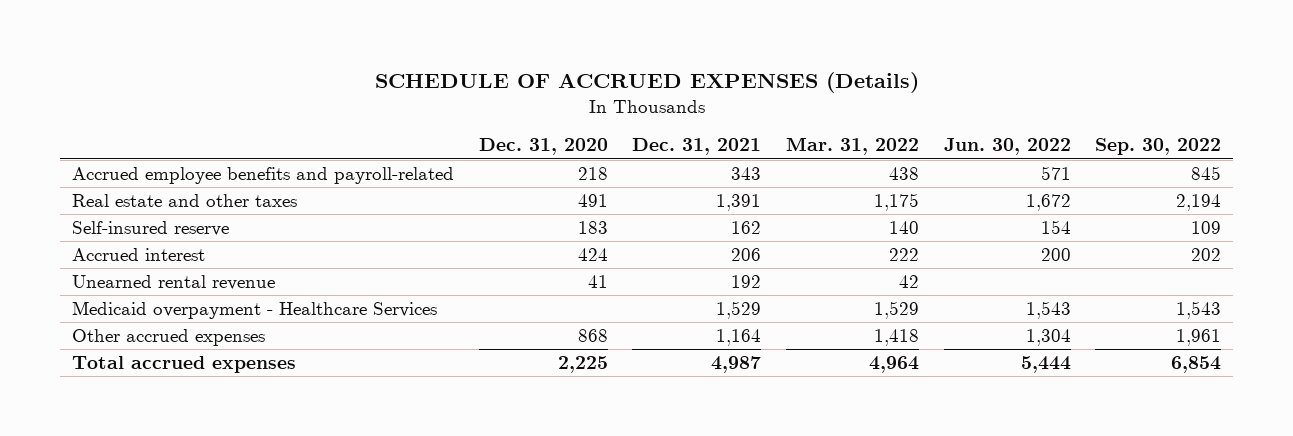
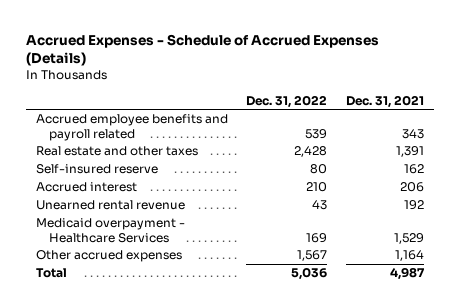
- SCHEDULE OF ACCRUED EXPENSES (Details)
+ Accrued Expenses - Schedule of Accrued Expenses (Details)
- | Dec. 31, 2020 | Dec. 31, 2021 | Mar. 31, 2022 | Jun. 30, 2022 | Sep. 30, 2022
+ | Dec. 31, 2022 | Dec. 31, 2021
- Accrued employee benefits and payroll-related | 218 | 343 | 438 | 571 | 845
+ Accrued employee benefits and payroll related | 539 | 343
- Total accrued expenses | 2,225 | 4,987 | 4,964 | 5,444 | 6,854
+ Total | 5,036 | 4,987

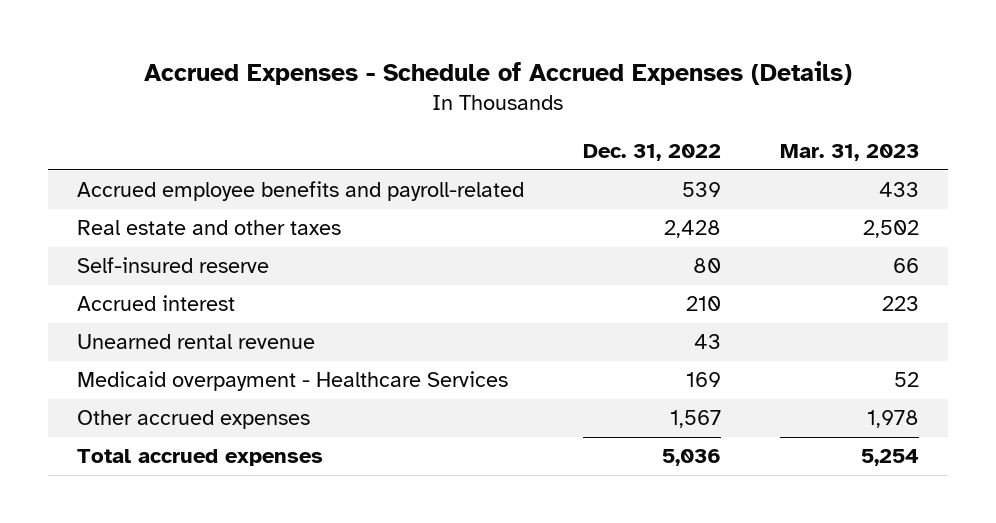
- | Dec. 31, 2022 | Dec. 31, 2021
+ | Dec. 31, 2022 | Mar. 31, 2023
- Accrued employee benefits and payroll related | 539 | 343
+ Accrued employee benefits and payroll-related | 539 | 433
- Total | 5,036 | 4,987
+ Total accrued expenses | 5,036 | 5,254

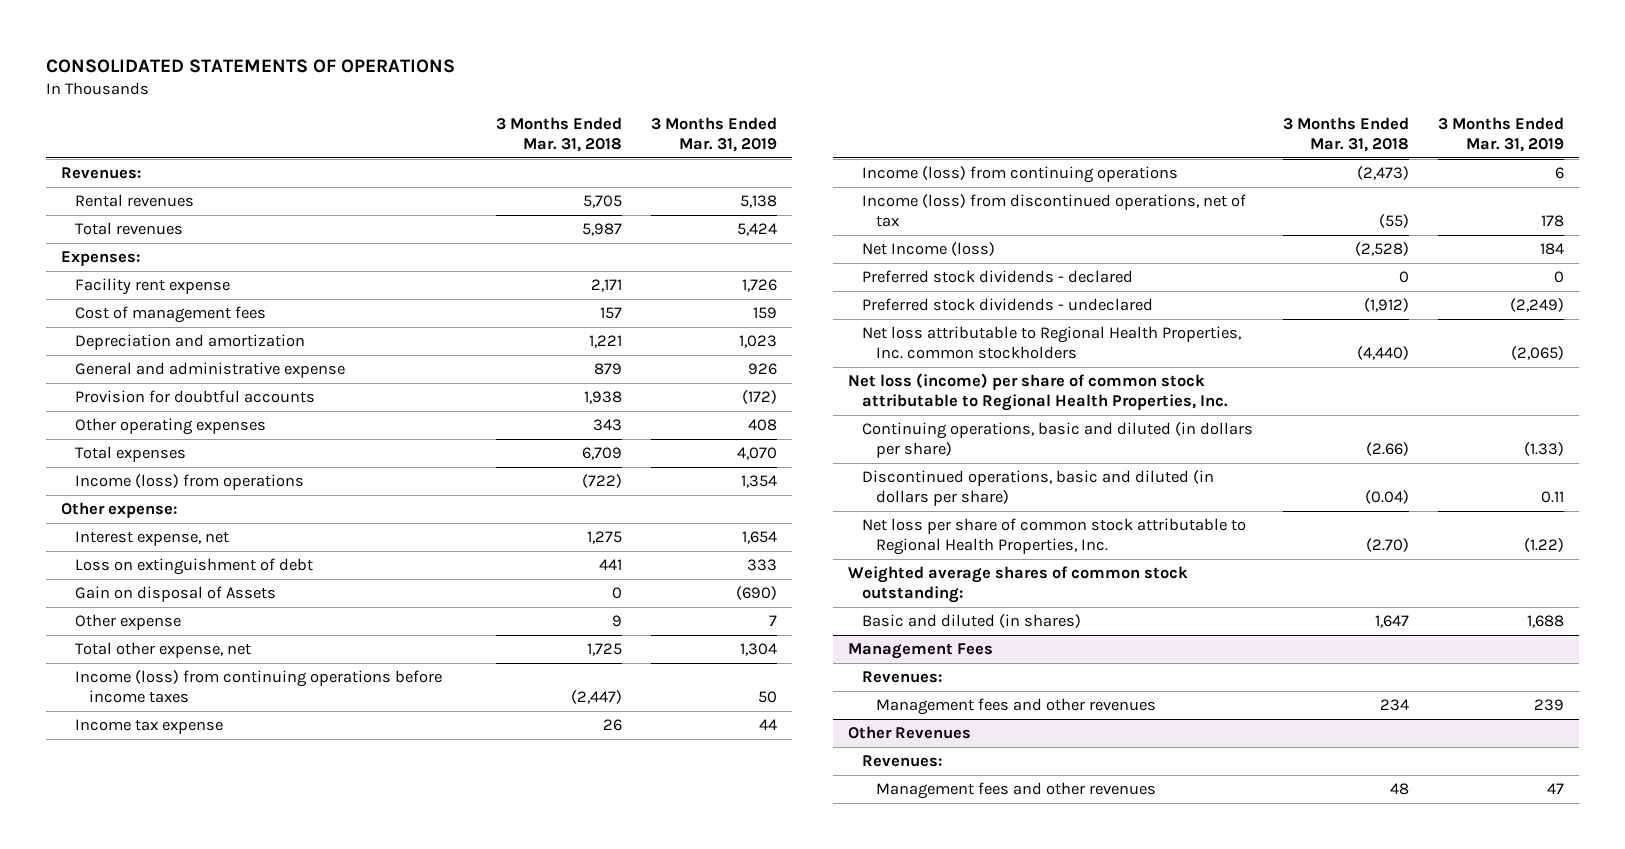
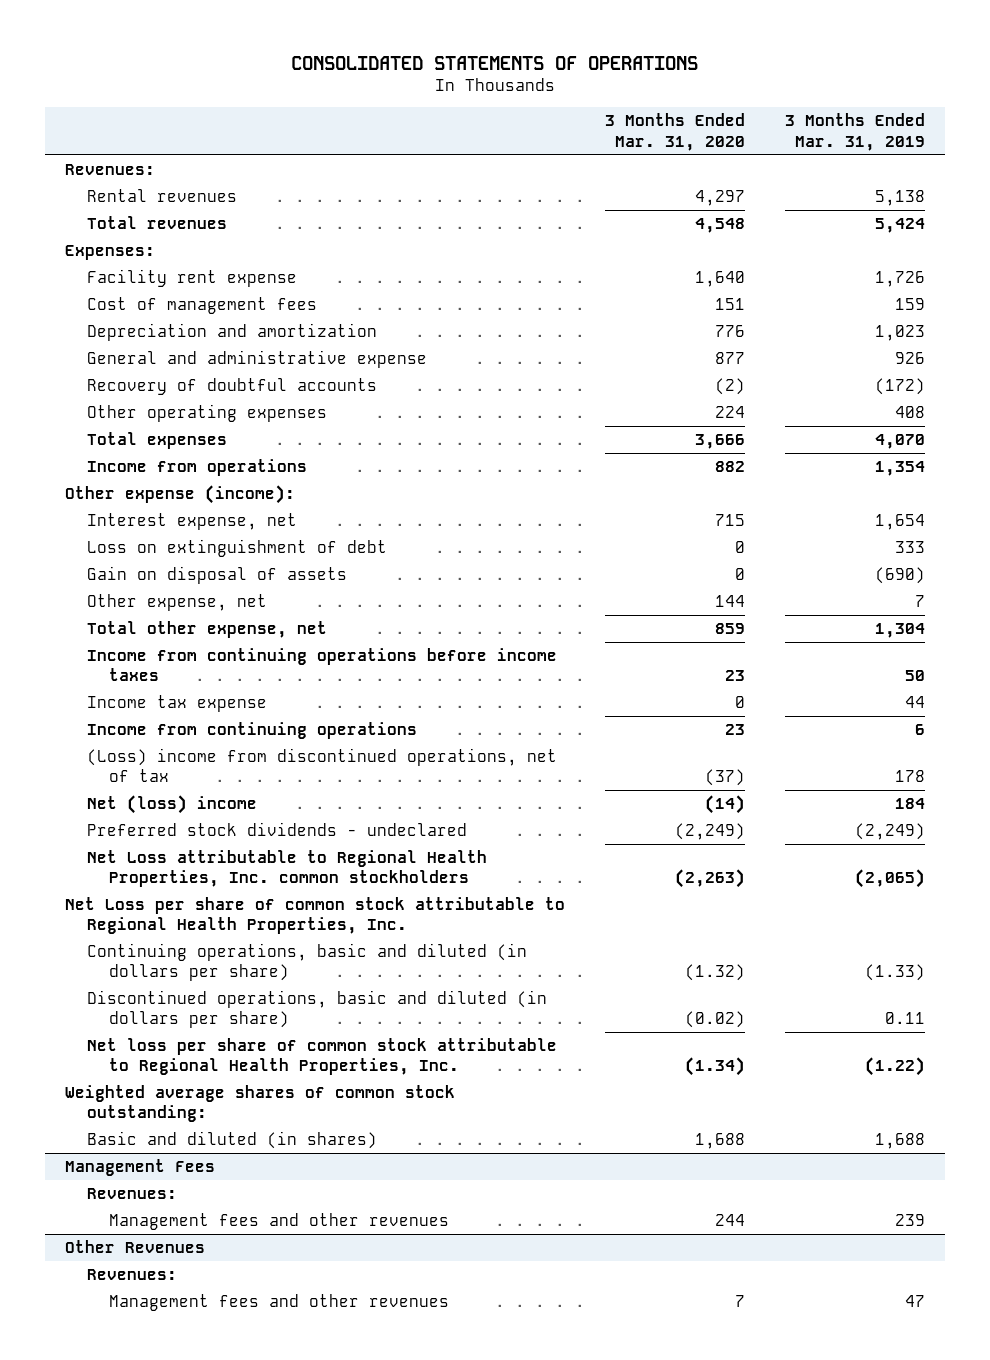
- | 3 Months Ended Mar. 31, 2018 | 3 Months Ended Mar. 31, 2019
+ | 3 Months Ended Mar. 31, 2020 | 3 Months Ended Mar. 31, 2019
- Provision for doubtful accounts | 1,938 | (172)
+ Recovery of doubtful accounts | (2) | (172)
- Income (loss) from operations | (722) | 1,354
- Other expense:
+ Income from operations | 882 | 1,354
+ Other expense (income):
- Gain on disposal of Assets | 0 | (690)
- Other expense | 9 | 7
+ Gain on disposal of assets | 0 | (690)
+ Other expense, net | 144 | 7
- Income (loss) from continuing operations before income taxes | (2,447) | 50
+ Income from continuing operations before income taxes | 23 | 50
- Income (loss) from continuing operations | (2,473) | 6
- Income (loss) from discontinued operations, net of tax | (55) | 178
- Net Income (loss) | (2,528) | 184
- Preferred stock dividends - declared | 0 | 0
+ Income from continuing operations | 23 | 6
+ (Loss) income from discontinued operations, net of tax | (37) | 178
+ Net (loss) income | (14) | 184
- Net loss attributable to Regional Health Properties, Inc. common stockholders | (4,440) | (2,065)
- Net loss (income) per share of common stock attributable to Regional Health Properties, Inc.
+ Net Loss attributable to Regional Health Properties, Inc. common stockholders | (2,263) | (2,065)
+ Net Loss per share of common stock attributable to Regional Health Properties, Inc.

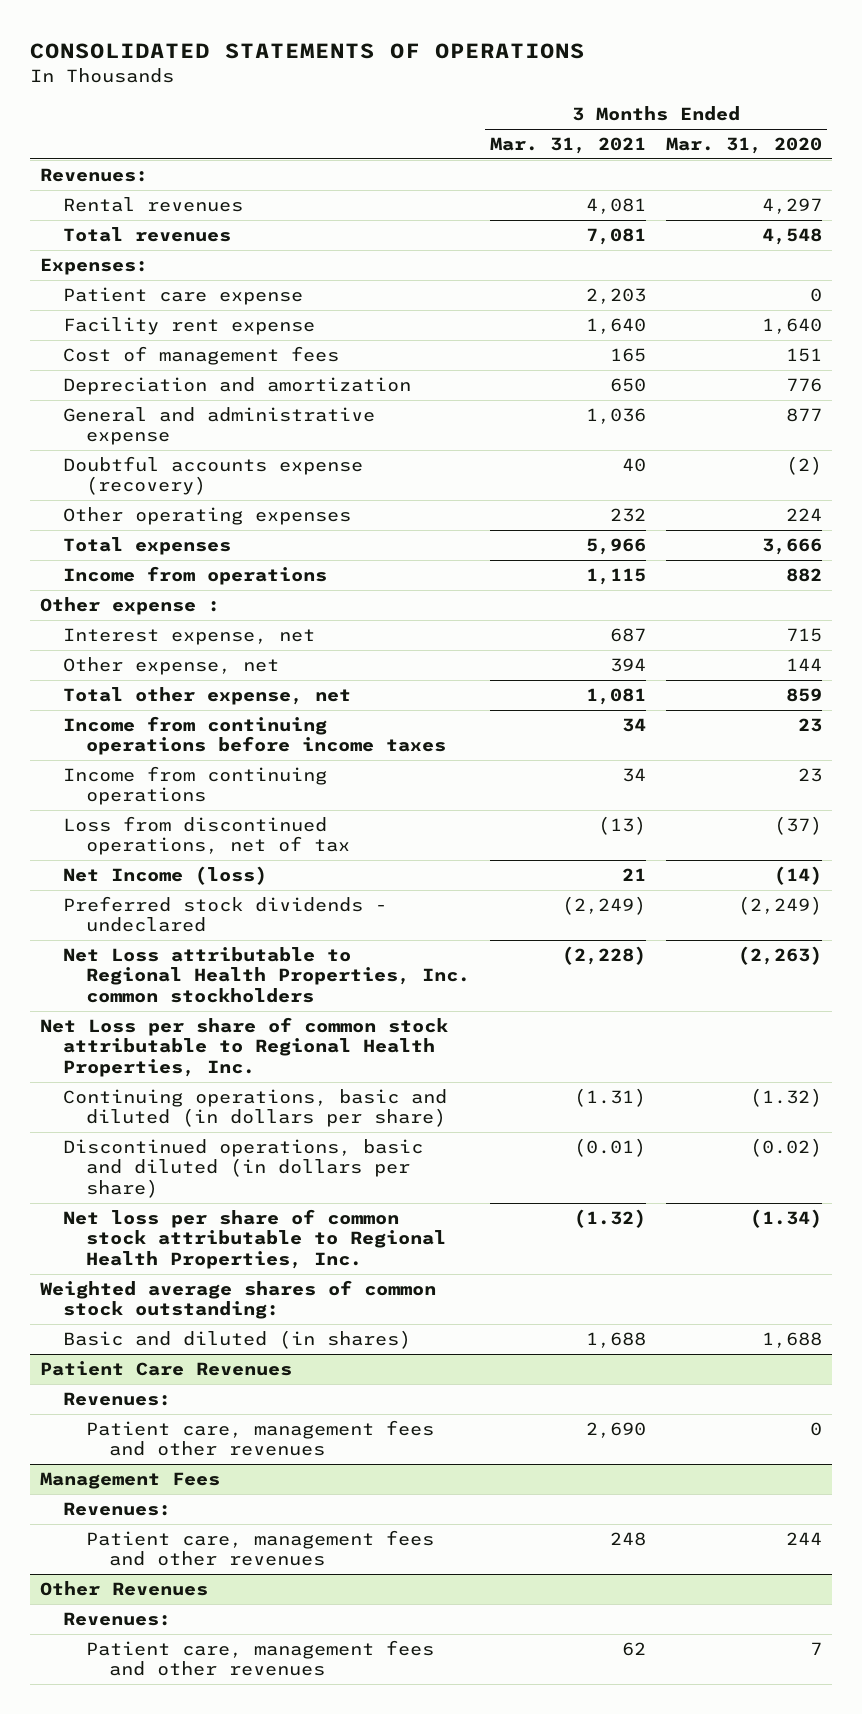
- | 3 Months Ended Mar. 31, 2020 | 3 Months Ended Mar. 31, 2019
+ | 3 Months Ended Mar. 31, 2021 | 3 Months Ended Mar. 31, 2020
+ Patient care expense | 2,203 | 0
- Recovery of doubtful accounts | (2) | (172)
+ Doubtful accounts expense (recovery) | 40 | (2)
- Other expense (income):
+ Other expense :
- Loss on extinguishment of debt | 0 | 333
- Gain on disposal of assets | 0 | (690)
- Income tax expense | 0 | 44
- (Loss) income from discontinued operations, net of tax | (37) | 178
- Net (loss) income | (14) | 184
+ Loss from discontinued operations, net of tax | (13) | (37)
+ Net Income (loss) | 21 | (14)
+ Patient Care Revenues
+ Revenues:
+ Patient care, management fees and other revenues | 2,690 | 0
@ Management Fees
- Management fees and other revenues | 244 | 239
+ Patient care, management fees and other revenues | 248 | 244
@ Other Revenues
- Management fees and other revenues | 7 | 47
+ Patient care, management fees and other revenues | 62 | 7

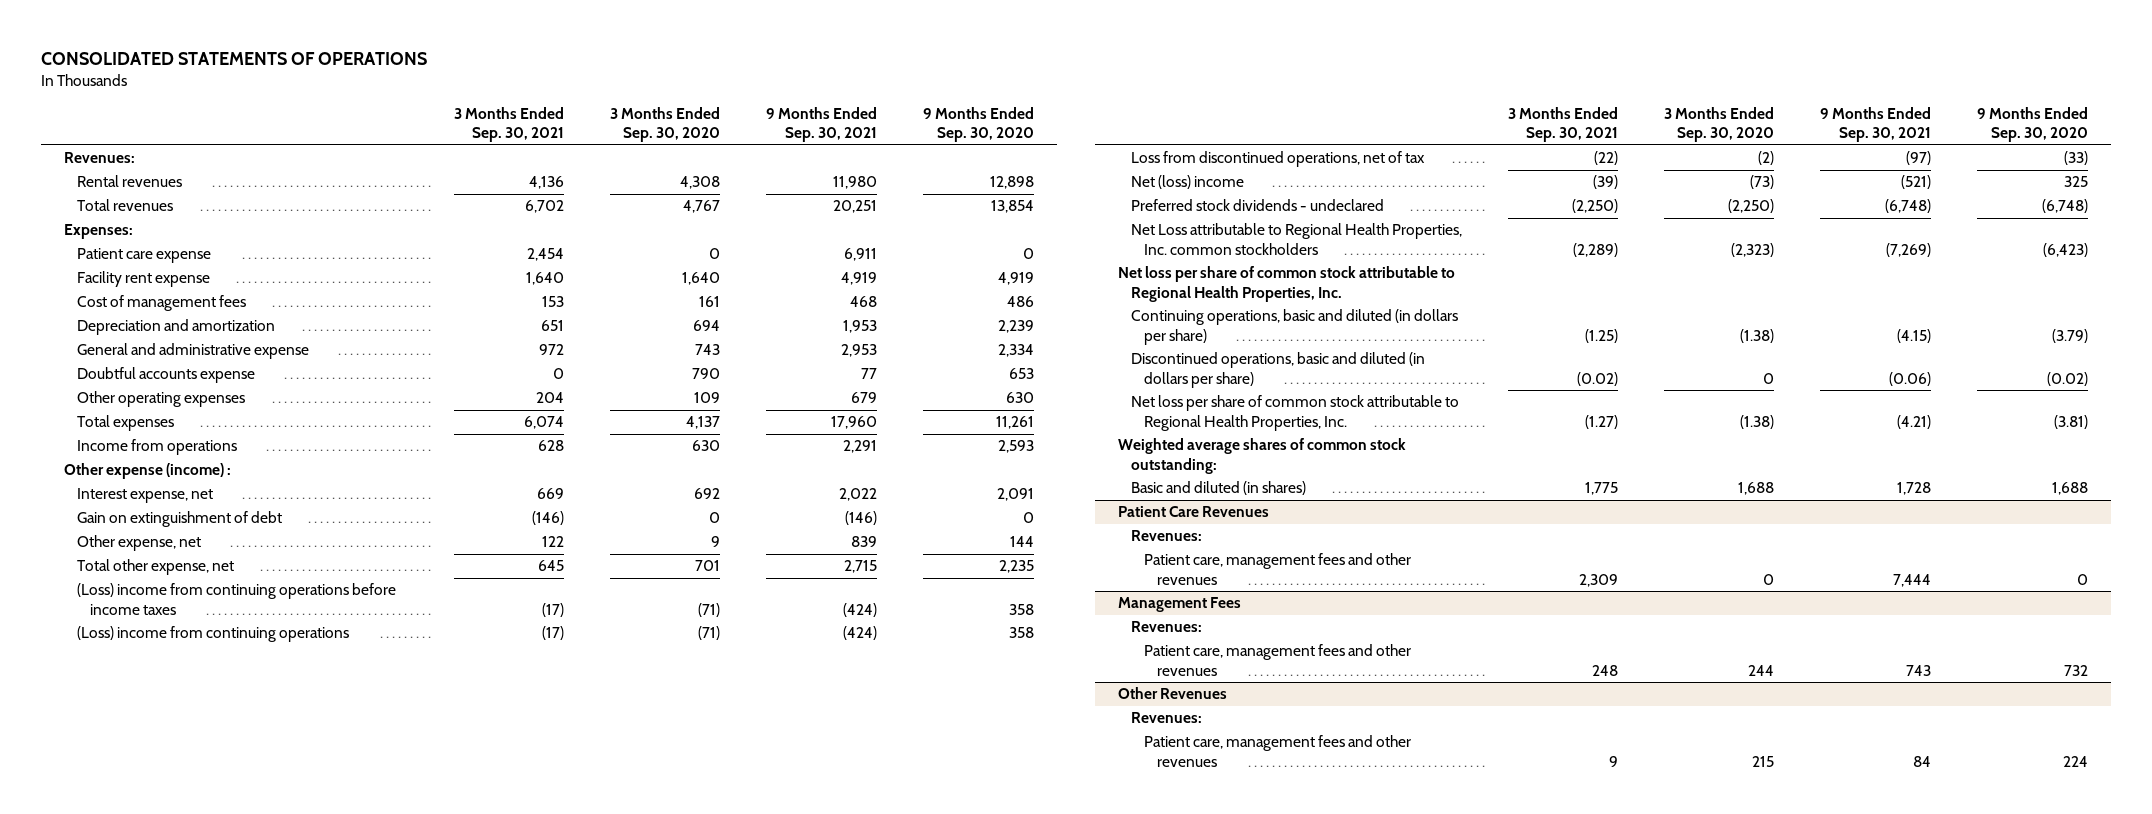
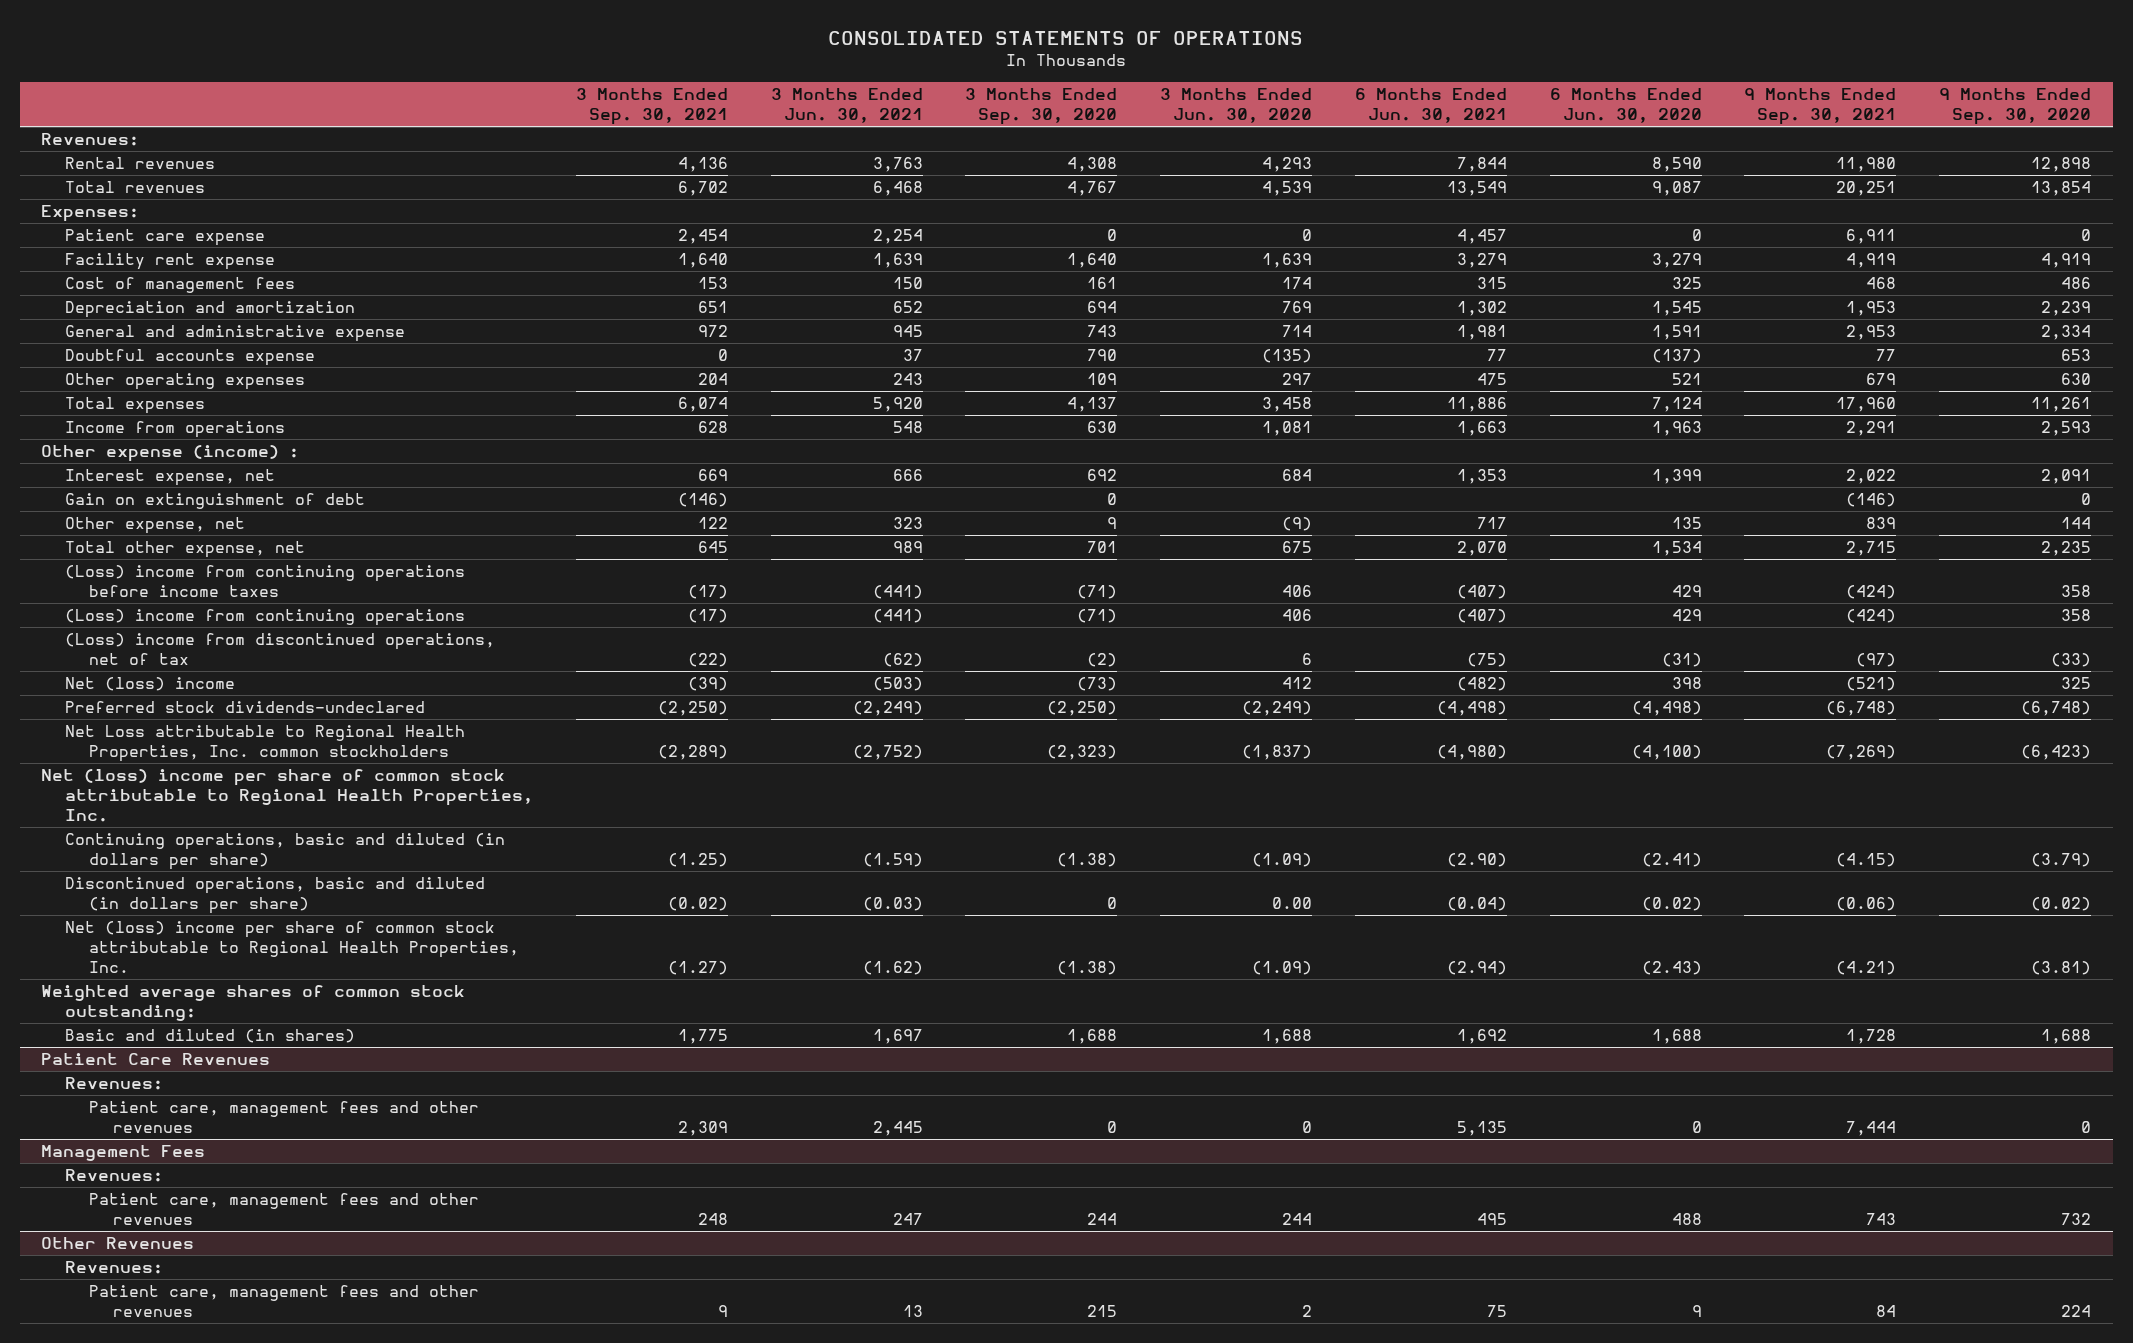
- | 3 Months Ended Sep. 30, 2021 | 3 Months Ended Sep. 30, 2020 | 9 Months Ended Sep. 30, 2021 | 9 Months Ended Sep. 30, 2020
+ | 3 Months Ended Sep. 30, 2021 | 3 Months Ended Jun. 30, 2021 | 3 Months Ended Sep. 30, 2020 | 3 Months Ended Jun. 30, 2020 | 6 Months Ended Jun. 30, 2021 | 6 Months Ended Jun. 30, 2020 | 9 Months Ended Sep. 30, 2021 | 9 Months Ended Sep. 30, 2020
- Loss from discontinued operations, net of tax | (22) | (2) | (97) | (33)
+ (Loss) income from discontinued operations, net of tax | (22) | (62) | (2) | 6 | (75) | (31) | (97) | (33)
- Preferred stock dividends - undeclared | (2,250) | (2,250) | (6,748) | (6,748)
+ Preferred stock dividends-undeclared | (2,250) | (2,249) | (2,250) | (2,249) | (4,498) | (4,498) | (6,748) | (6,748)
- Net loss per share of common stock attributable to Regional Health Properties, Inc.
+ Net (loss) income per share of common stock attributable to Regional Health Properties, Inc.
- Net loss per share of common stock attributable to Regional Health Properties, Inc. | (1.27) | (1.38) | (4.21) | (3.81)
+ Net (loss) income per share of common stock attributable to Regional Health Properties, Inc. | (1.27) | (1.62) | (1.38) | (1.09) | (2.94) | (2.43) | (4.21) | (3.81)

